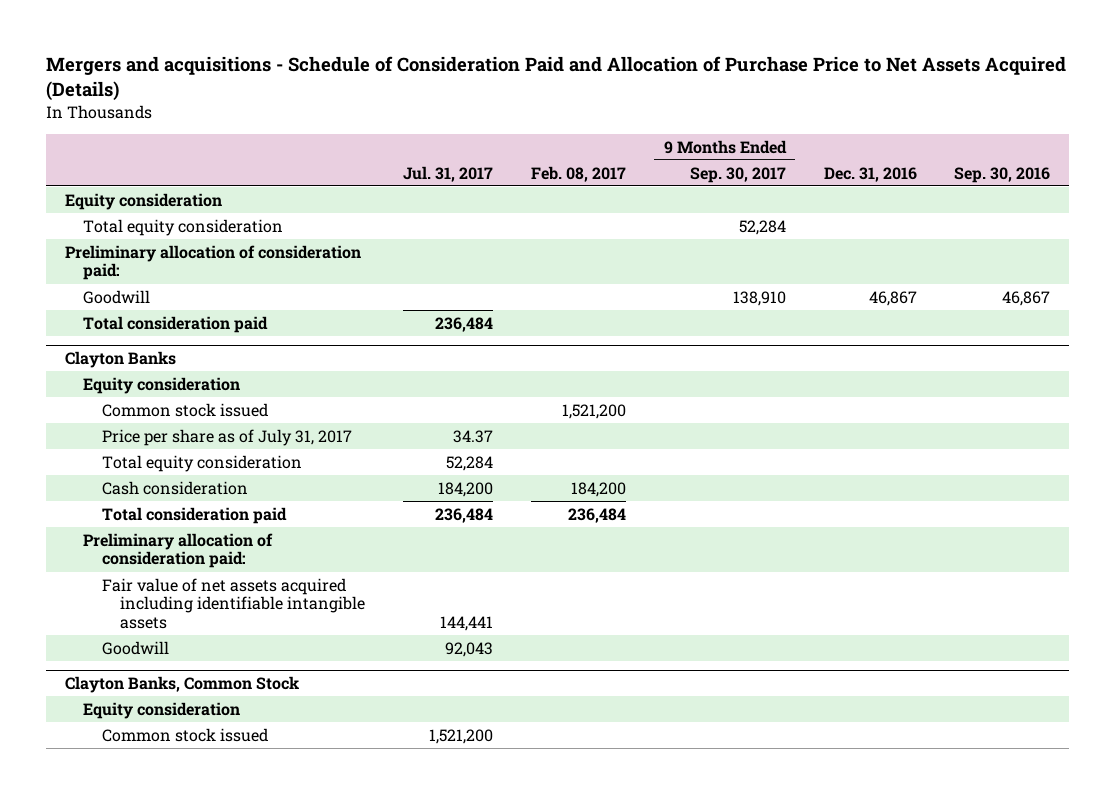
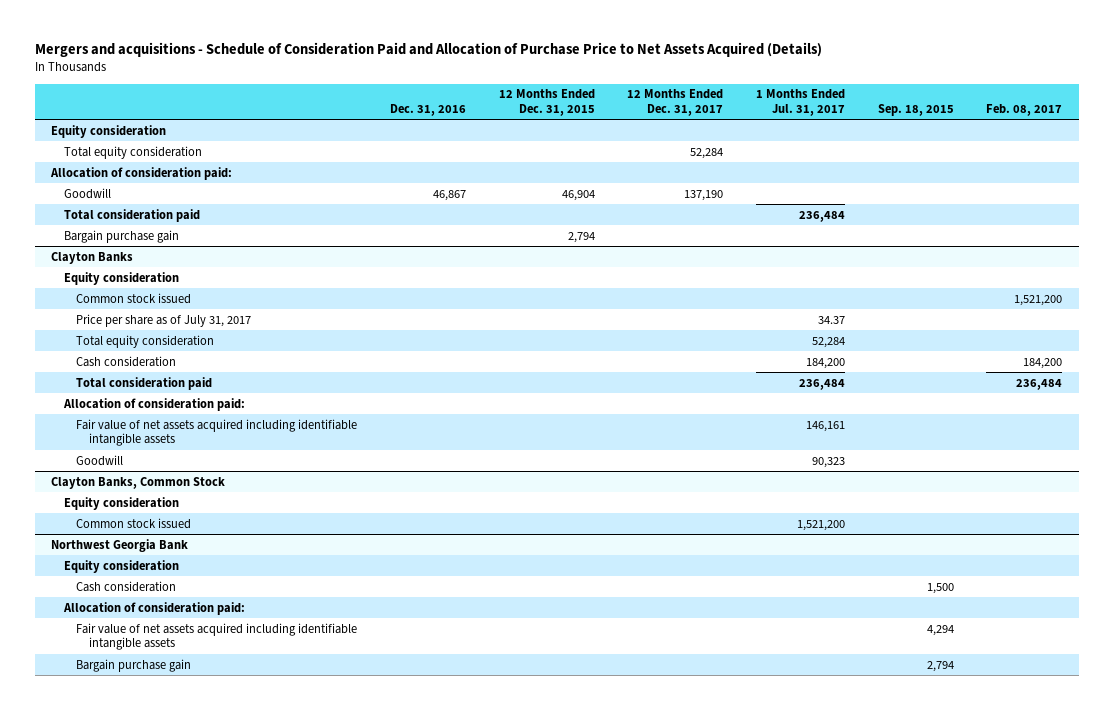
- | Jul. 31, 2017 | Feb. 08, 2017 | 9 Months Ended Sep. 30, 2017 | Dec. 31, 2016 | Sep. 30, 2016
+ | Dec. 31, 2016 | 12 Months Ended Dec. 31, 2015 | 12 Months Ended Dec. 31, 2017 | 1 Months Ended Jul. 31, 2017 | Sep. 18, 2015 | Feb. 08, 2017
- Preliminary allocation of consideration paid:
+ Allocation of consideration paid:
+ Bargain purchase gain | | 2,794 | | | |
@ Clayton Banks
- Preliminary allocation of consideration paid:
+ Allocation of consideration paid:
+ Northwest Georgia Bank
+ Equity consideration
+ Cash consideration | | | | | 1,500 |
+ Allocation of consideration paid:
+ Fair value of net assets acquired including identifiable intangible assets | | | | | 4,294 |
+ Bargain purchase gain | | | | | 2,794 |

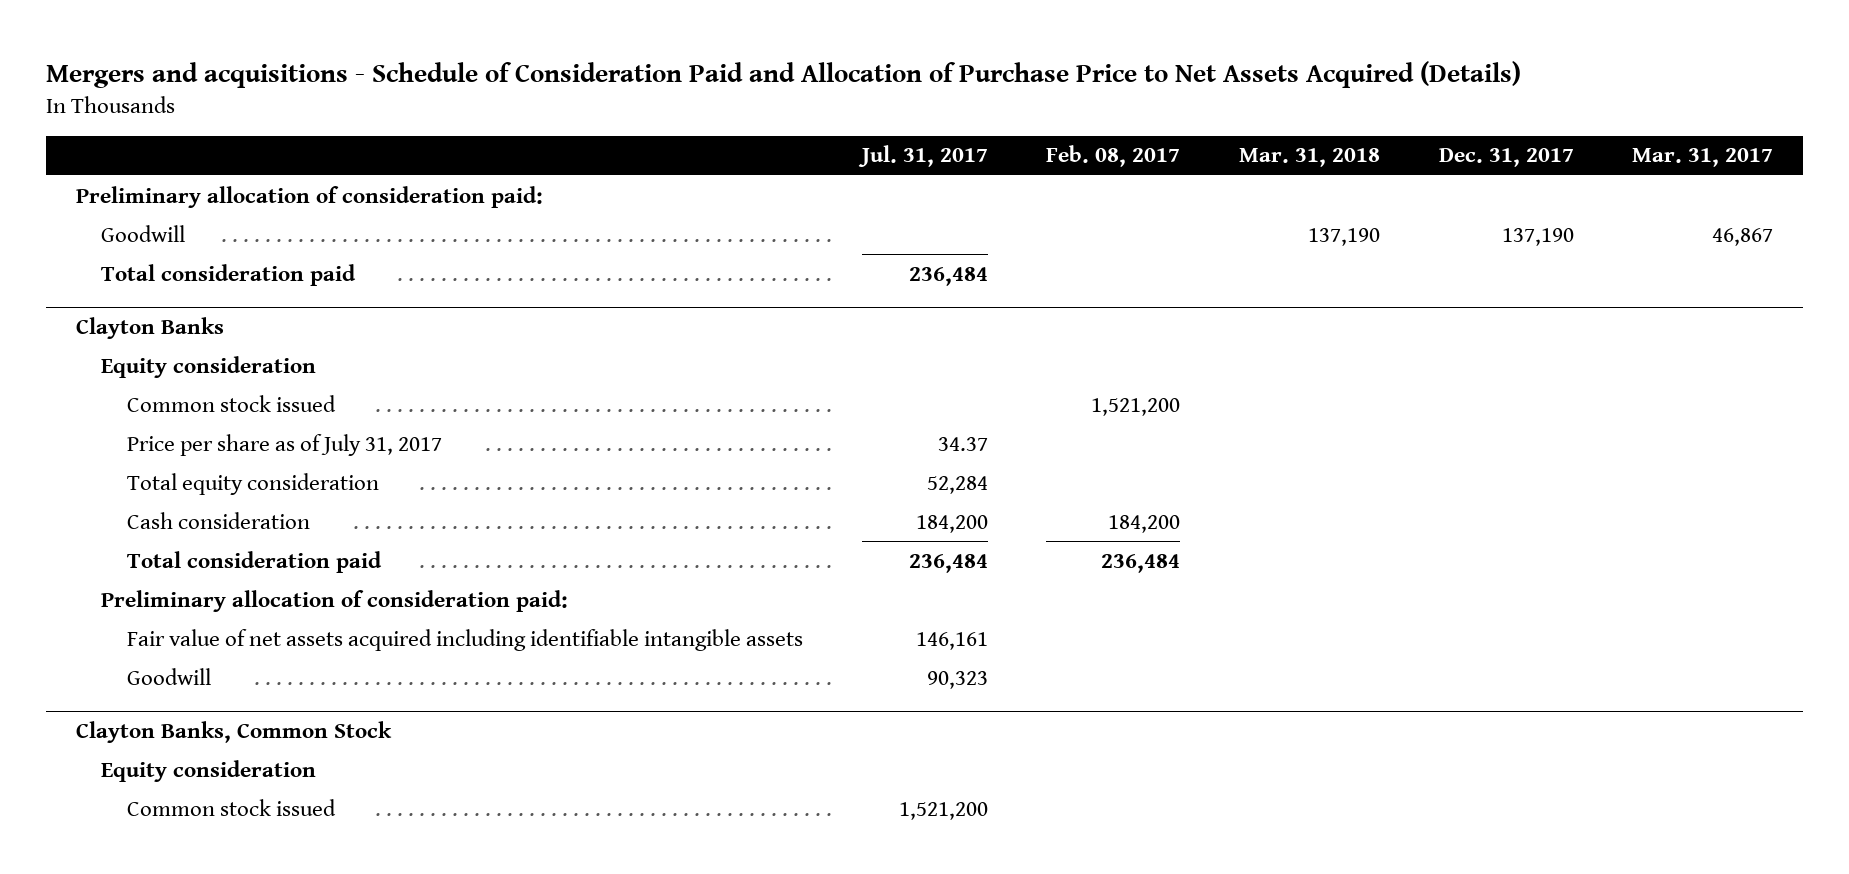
- | Dec. 31, 2016 | 12 Months Ended Dec. 31, 2015 | 12 Months Ended Dec. 31, 2017 | 1 Months Ended Jul. 31, 2017 | Sep. 18, 2015 | Feb. 08, 2017
+ | Jul. 31, 2017 | Feb. 08, 2017 | Mar. 31, 2018 | Dec. 31, 2017 | Mar. 31, 2017
- Equity consideration
- Total equity consideration | | | 52,284 | | |
- Allocation of consideration paid:
+ Preliminary allocation of consideration paid:
- Bargain purchase gain | | 2,794 | | | |
@ Clayton Banks
- Allocation of consideration paid:
+ Preliminary allocation of consideration paid:
- Northwest Georgia Bank
- Equity consideration
- Cash consideration | | | | | 1,500 |
- Allocation of consideration paid:
- Fair value of net assets acquired including identifiable intangible assets | | | | | 4,294 |
- Bargain purchase gain | | | | | 2,794 |

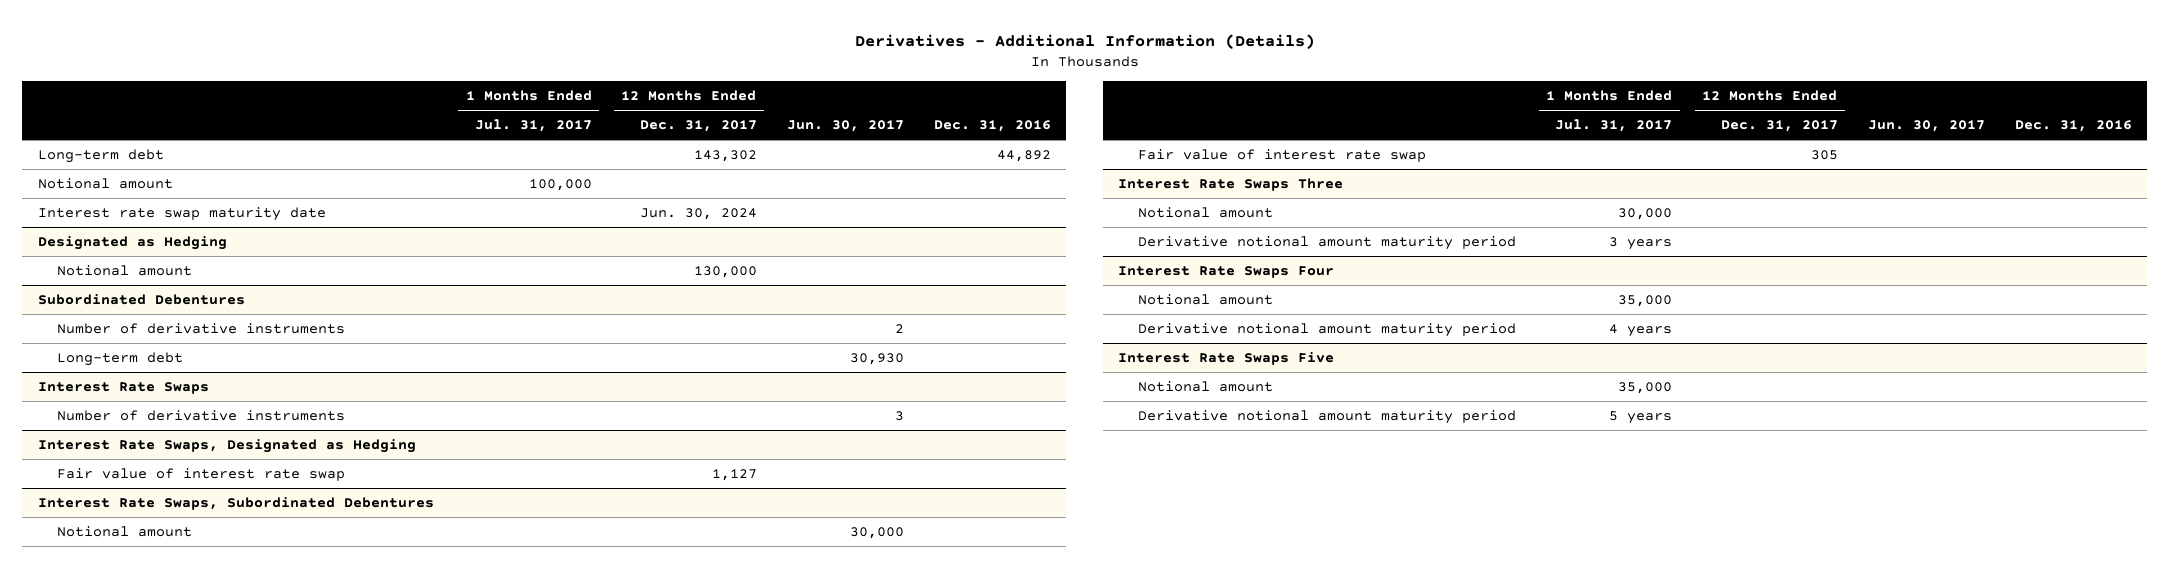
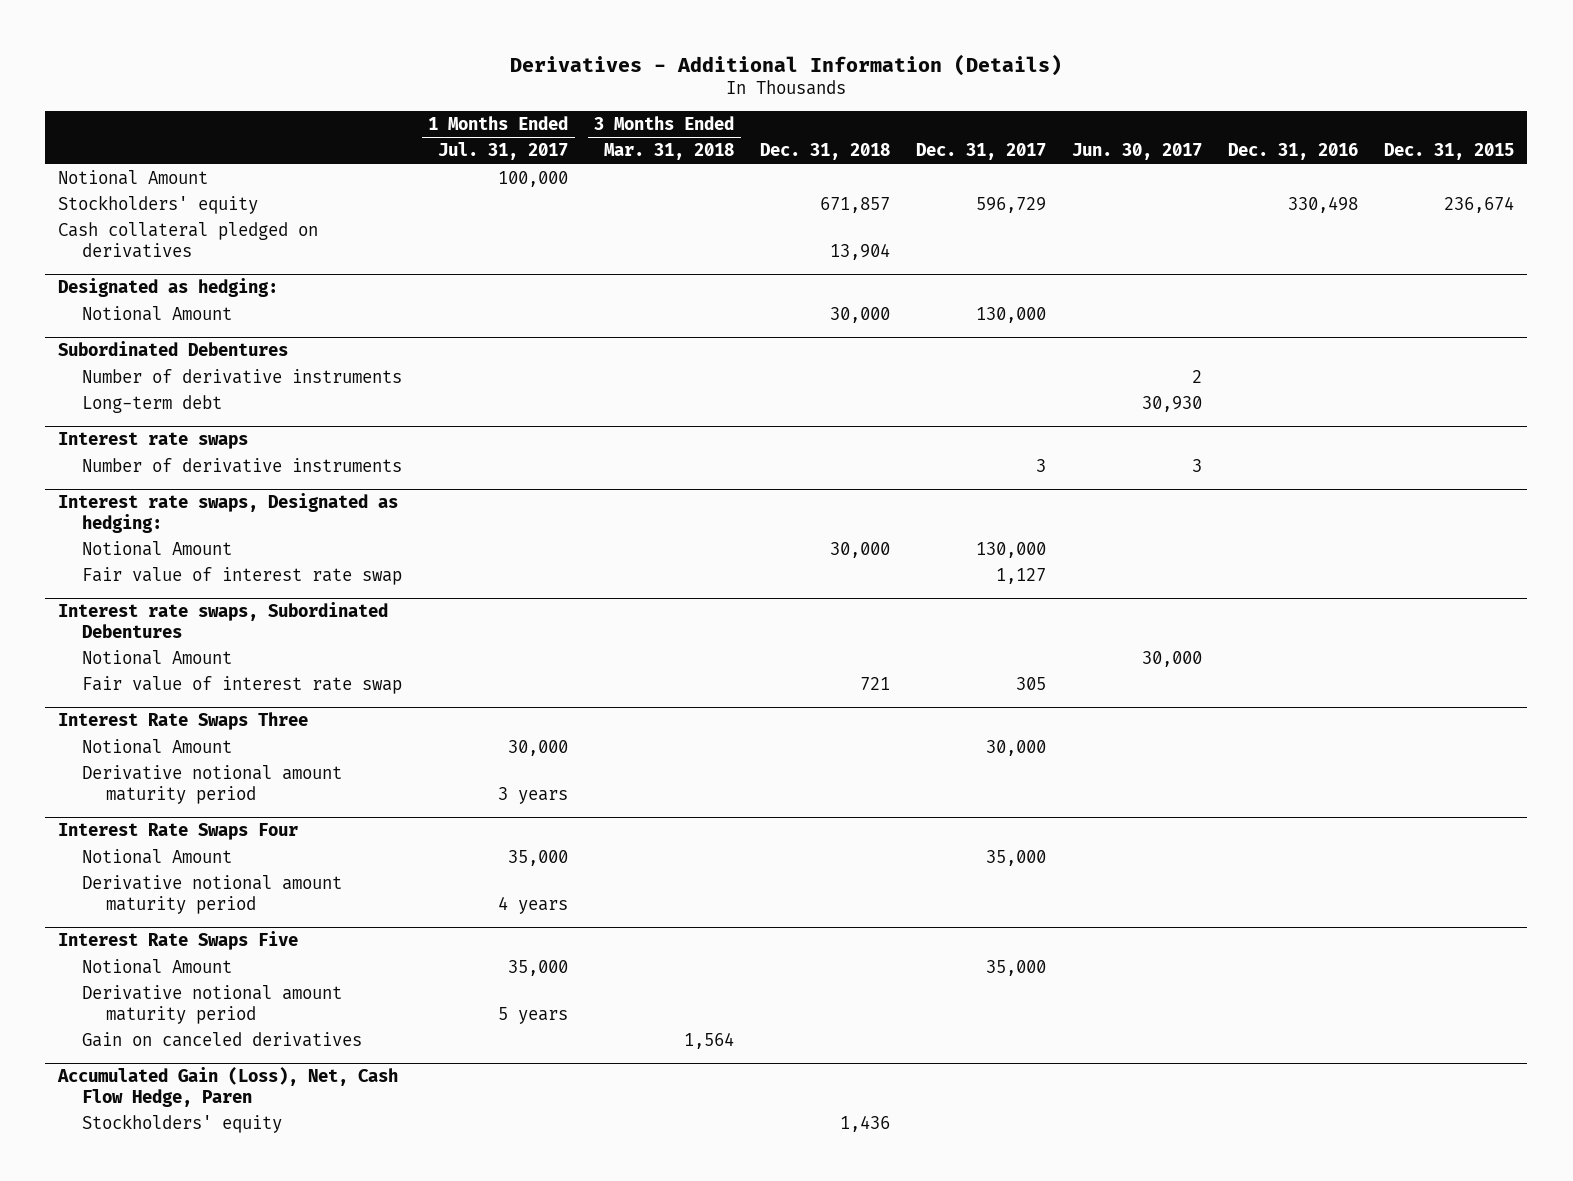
- | 1 Months Ended Jul. 31, 2017 | 12 Months Ended Dec. 31, 2017 | Jun. 30, 2017 | Dec. 31, 2016
+ | 1 Months Ended Jul. 31, 2017 | 3 Months Ended Mar. 31, 2018 | Dec. 31, 2018 | Dec. 31, 2017 | Jun. 30, 2017 | Dec. 31, 2016 | Dec. 31, 2015
- Long-term debt | | 143,302 | | 44,892
- Notional amount | 100,000 | | |
- Interest rate swap maturity date | | Jun. 30, 2024 | |
- Designated as Hedging
- Notional amount | | 130,000 | |
+ Notional Amount | 100,000 | | | | | |
+ Stockholders' equity | | | 671,857 | 596,729 | | 330,498 | 236,674
+ Cash collateral pledged on derivatives | | | 13,904 | | | |
+ Designated as hedging:
+ Notional Amount | | | 30,000 | 130,000 | | |
- Interest Rate Swaps
+ Interest rate swaps
- Interest Rate Swaps, Designated as Hedging
+ Interest rate swaps, Designated as hedging:
+ Notional Amount | | | 30,000 | 130,000 | | |
- Interest Rate Swaps, Subordinated Debentures
- Notional amount | | | 30,000 |
+ Interest rate swaps, Subordinated Debentures
+ Notional Amount | | | | | 30,000 | |
@ Interest Rate Swaps Three
- Notional amount | 30,000 | | |
+ Notional Amount | 30,000 | | | 30,000 | | |
@ Interest Rate Swaps Four
- Notional amount | 35,000 | | |
+ Notional Amount | 35,000 | | | 35,000 | | |
@ Interest Rate Swaps Five
- Notional amount | 35,000 | | |
+ Notional Amount | 35,000 | | | 35,000 | | |
+ Gain on canceled derivatives | | 1,564 | | | | |
+ Accumulated Gain (Loss), Net, Cash Flow Hedge, Paren
+ Stockholders' equity | | | 1,436 | | | |

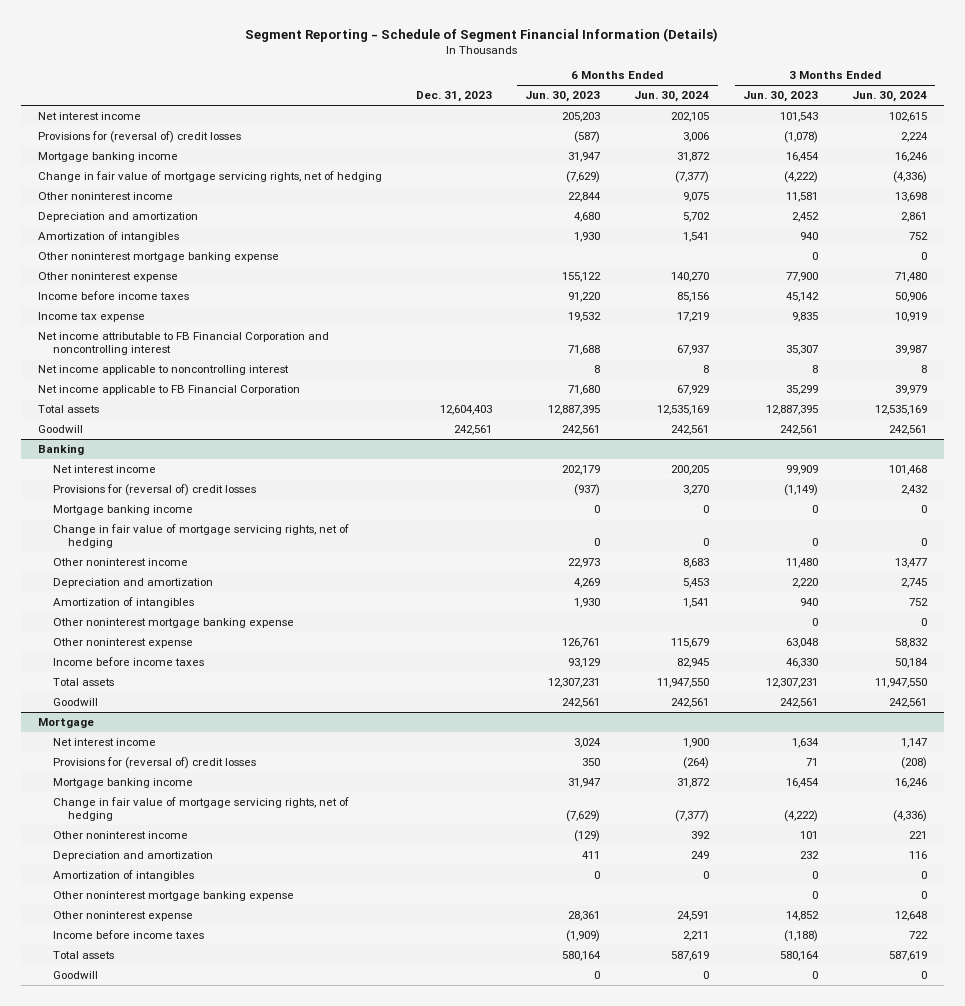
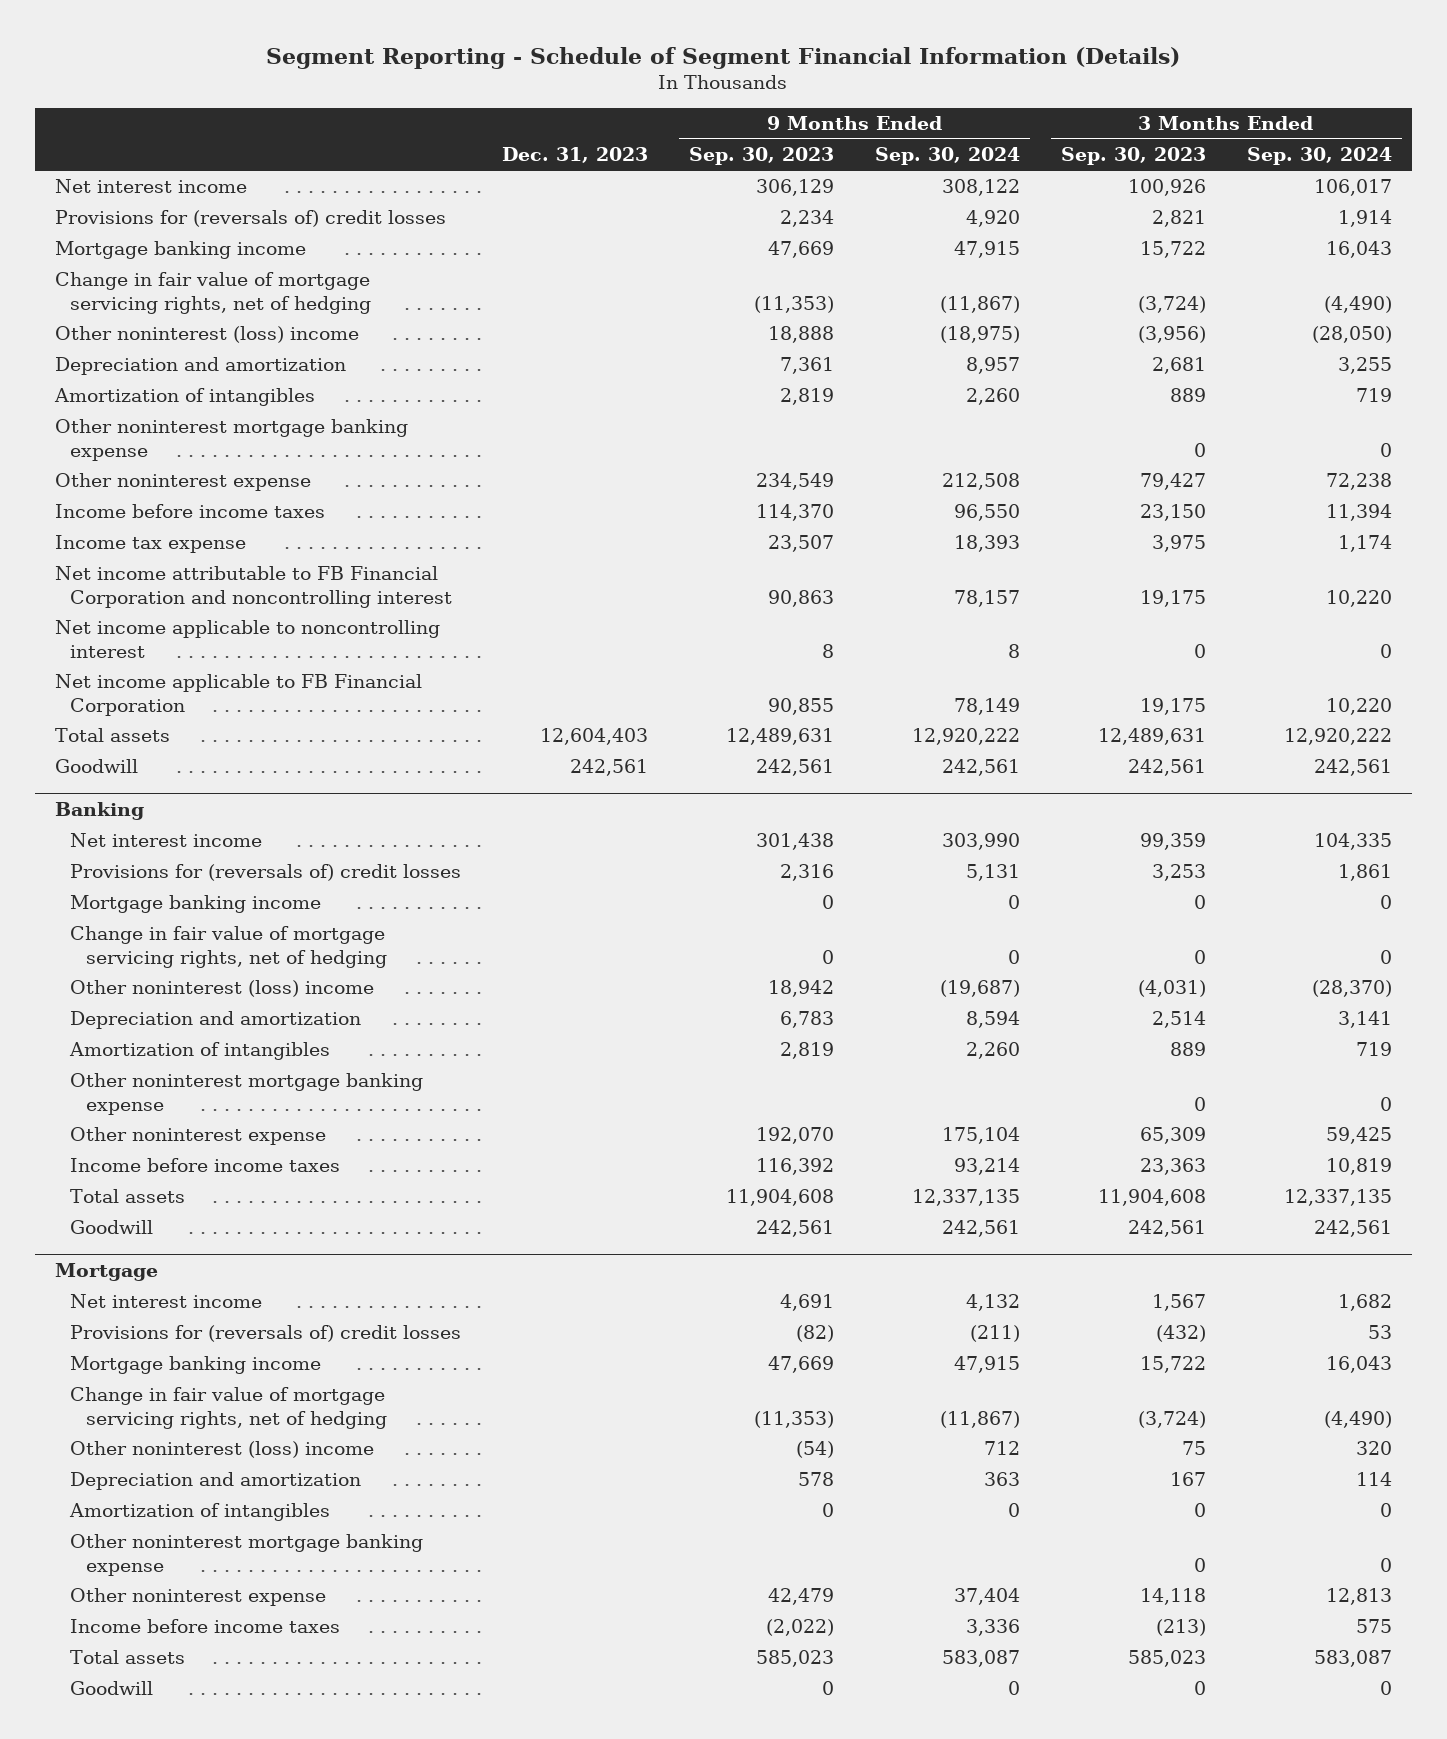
- | Dec. 31, 2023 | 6 Months Ended Jun. 30, 2023 | 6 Months Ended Jun. 30, 2024 | 3 Months Ended Jun. 30, 2023 | 3 Months Ended Jun. 30, 2024
+ | Dec. 31, 2023 | 9 Months Ended Sep. 30, 2023 | 9 Months Ended Sep. 30, 2024 | 3 Months Ended Sep. 30, 2023 | 3 Months Ended Sep. 30, 2024
- Provisions for (reversal of) credit losses | | (587) | 3,006 | (1,078) | 2,224
+ Provisions for (reversals of) credit losses | | 2,234 | 4,920 | 2,821 | 1,914
- Other noninterest income | | 22,844 | 9,075 | 11,581 | 13,698
+ Other noninterest (loss) income | | 18,888 | (18,975) | (3,956) | (28,050)
@ Banking
- Provisions for (reversal of) credit losses | | (937) | 3,270 | (1,149) | 2,432
+ Provisions for (reversals of) credit losses | | 2,316 | 5,131 | 3,253 | 1,861
- Other noninterest income | | 22,973 | 8,683 | 11,480 | 13,477
+ Other noninterest (loss) income | | 18,942 | (19,687) | (4,031) | (28,370)
@ Mortgage
- Provisions for (reversal of) credit losses | | 350 | (264) | 71 | (208)
+ Provisions for (reversals of) credit losses | | (82) | (211) | (432) | 53
- Other noninterest income | | (129) | 392 | 101 | 221
+ Other noninterest (loss) income | | (54) | 712 | 75 | 320

